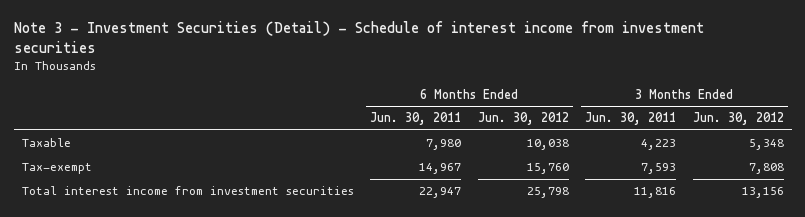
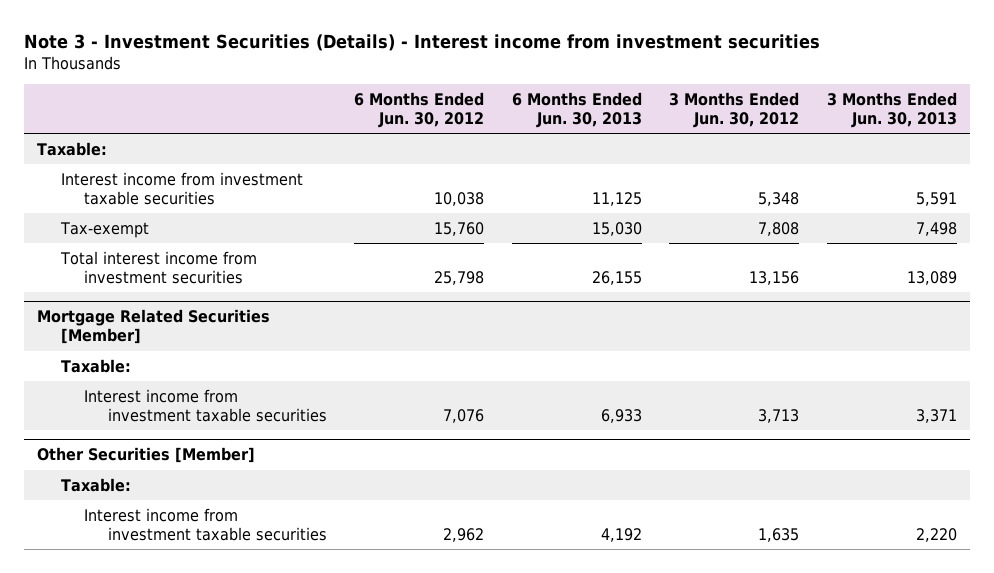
- Note 3 - Investment Securities (Detail) - Schedule of interest income from investment securities
+ Note 3 - Investment Securities (Details) - Interest income from investment securities
- | 6 Months Ended Jun. 30, 2011 | 6 Months Ended Jun. 30, 2012 | 3 Months Ended Jun. 30, 2011 | 3 Months Ended Jun. 30, 2012
+ | 6 Months Ended Jun. 30, 2012 | 6 Months Ended Jun. 30, 2013 | 3 Months Ended Jun. 30, 2012 | 3 Months Ended Jun. 30, 2013
- Taxable | 7,980 | 10,038 | 4,223 | 5,348
+ Taxable:
+ Interest income from investment taxable securities | 10,038 | 11,125 | 5,348 | 5,591
+ Mortgage Related Securities [Member]
+ Taxable:
+ Interest income from investment taxable securities | 7,076 | 6,933 | 3,713 | 3,371
+ Other Securities [Member]
+ Taxable:
+ Interest income from investment taxable securities | 2,962 | 4,192 | 1,635 | 2,220

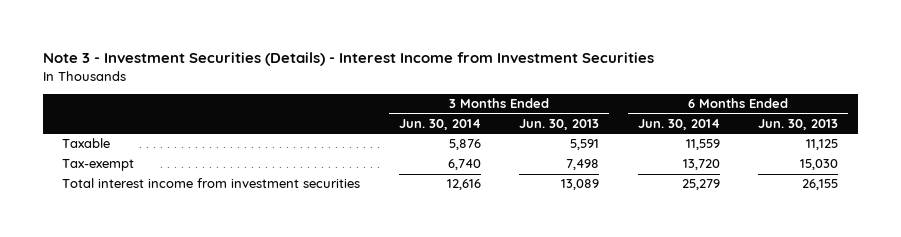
- Note 3 - Investment Securities (Details) - Interest income from investment securities
+ Note 3 - Investment Securities (Details) - Interest Income from Investment Securities
- | 6 Months Ended Jun. 30, 2012 | 6 Months Ended Jun. 30, 2013 | 3 Months Ended Jun. 30, 2012 | 3 Months Ended Jun. 30, 2013
+ | 3 Months Ended Jun. 30, 2014 | 3 Months Ended Jun. 30, 2013 | 6 Months Ended Jun. 30, 2014 | 6 Months Ended Jun. 30, 2013
- Taxable:
- Interest income from investment taxable securities | 10,038 | 11,125 | 5,348 | 5,591
+ Taxable | 5,876 | 5,591 | 11,559 | 11,125
- Mortgage Related Securities [Member]
- Taxable:
- Interest income from investment taxable securities | 7,076 | 6,933 | 3,713 | 3,371
- Other Securities [Member]
- Taxable:
- Interest income from investment taxable securities | 2,962 | 4,192 | 1,635 | 2,220

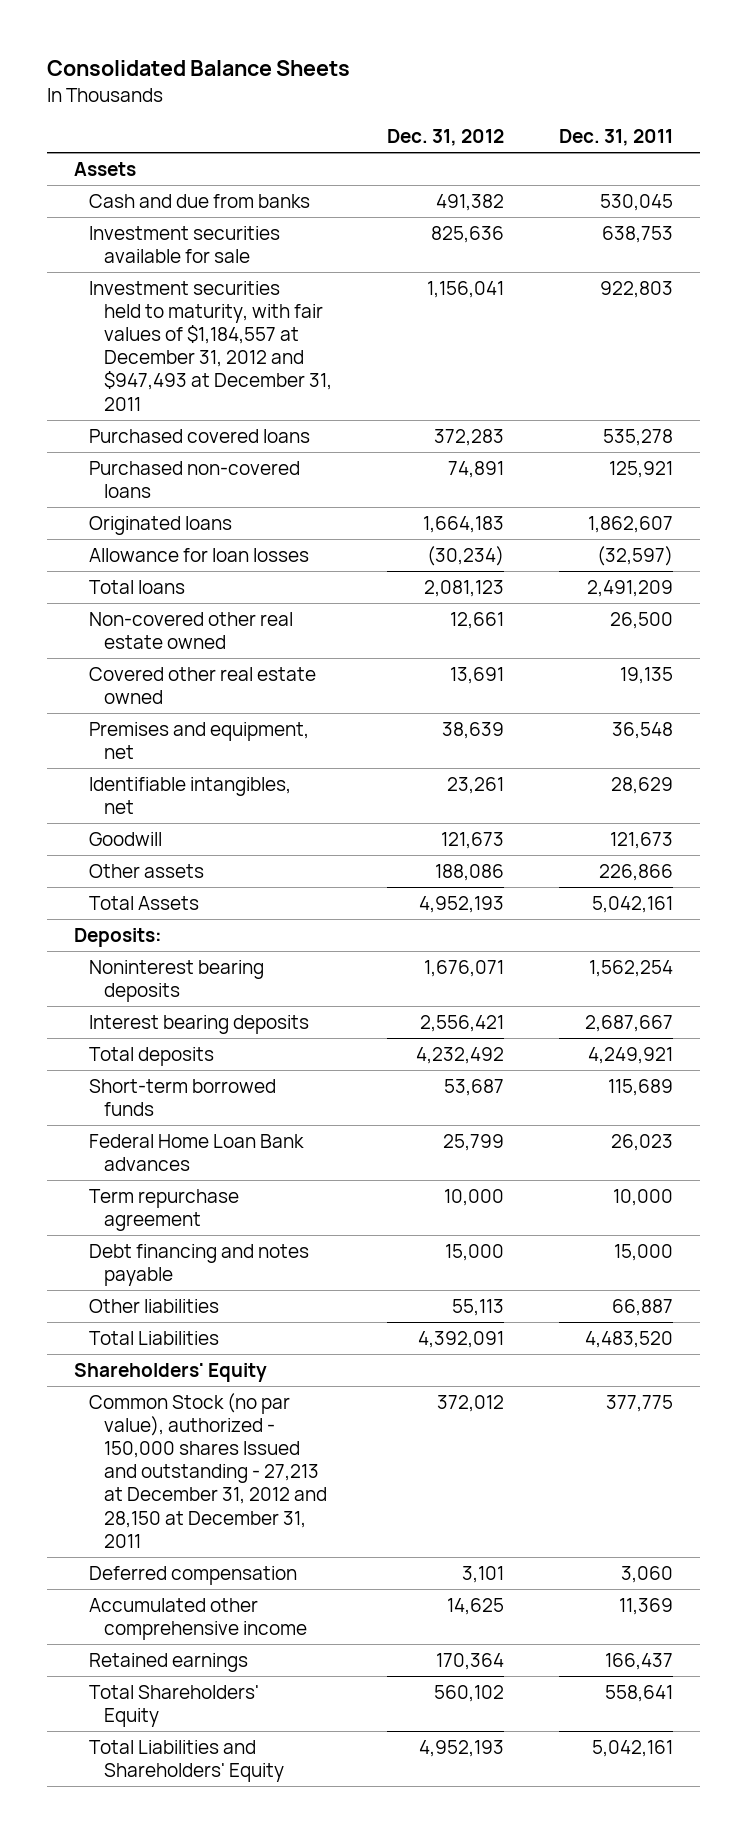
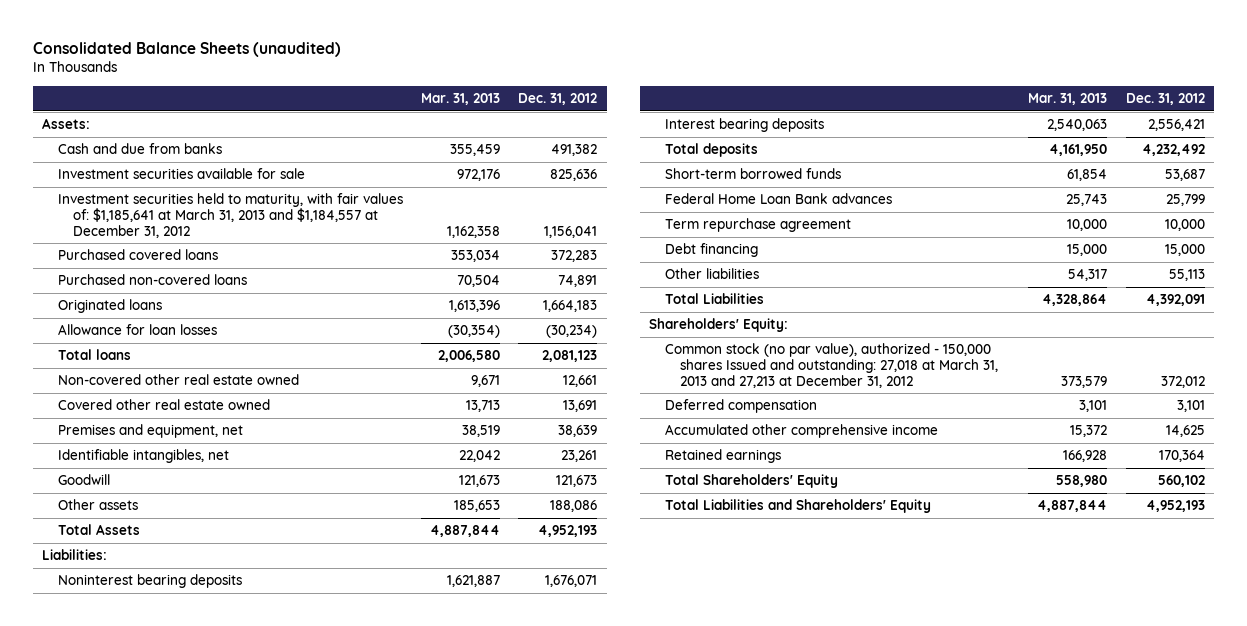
- Consolidated Balance Sheets
+ Consolidated Balance Sheets (unaudited)
- | Dec. 31, 2012 | Dec. 31, 2011
+ | Mar. 31, 2013 | Dec. 31, 2012
- Assets
+ Assets:
- Investment securities held to maturity, with fair values of $1,184,557 at December 31, 2012 and $947,493 at December 31, 2011 | 1,156,041 | 922,803
+ Investment securities held to maturity, with fair values of: $1,185,641 at March 31, 2013 and $1,184,557 at December 31, 2012 | 1,162,358 | 1,156,041
- Deposits:
+ Liabilities:
- Debt financing and notes payable | 15,000 | 15,000
+ Debt financing | 15,000 | 15,000
- Shareholders' Equity
- Common Stock (no par value), authorized - 150,000 shares Issued and outstanding - 27,213 at December 31, 2012 and 28,150 at December 31, 2011 | 372,012 | 377,775
+ Shareholders' Equity:
+ Common stock (no par value), authorized - 150,000 shares Issued and outstanding: 27,018 at March 31, 2013 and 27,213 at December 31, 2012 | 373,579 | 372,012

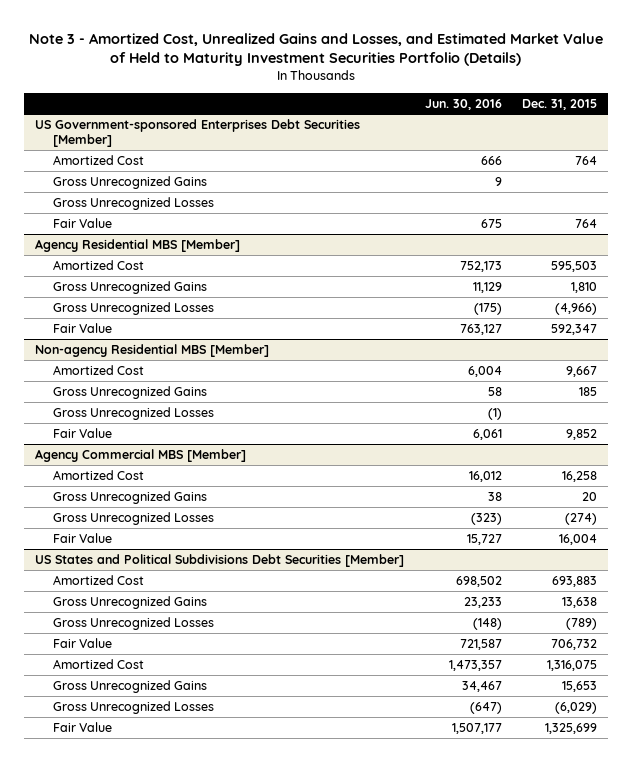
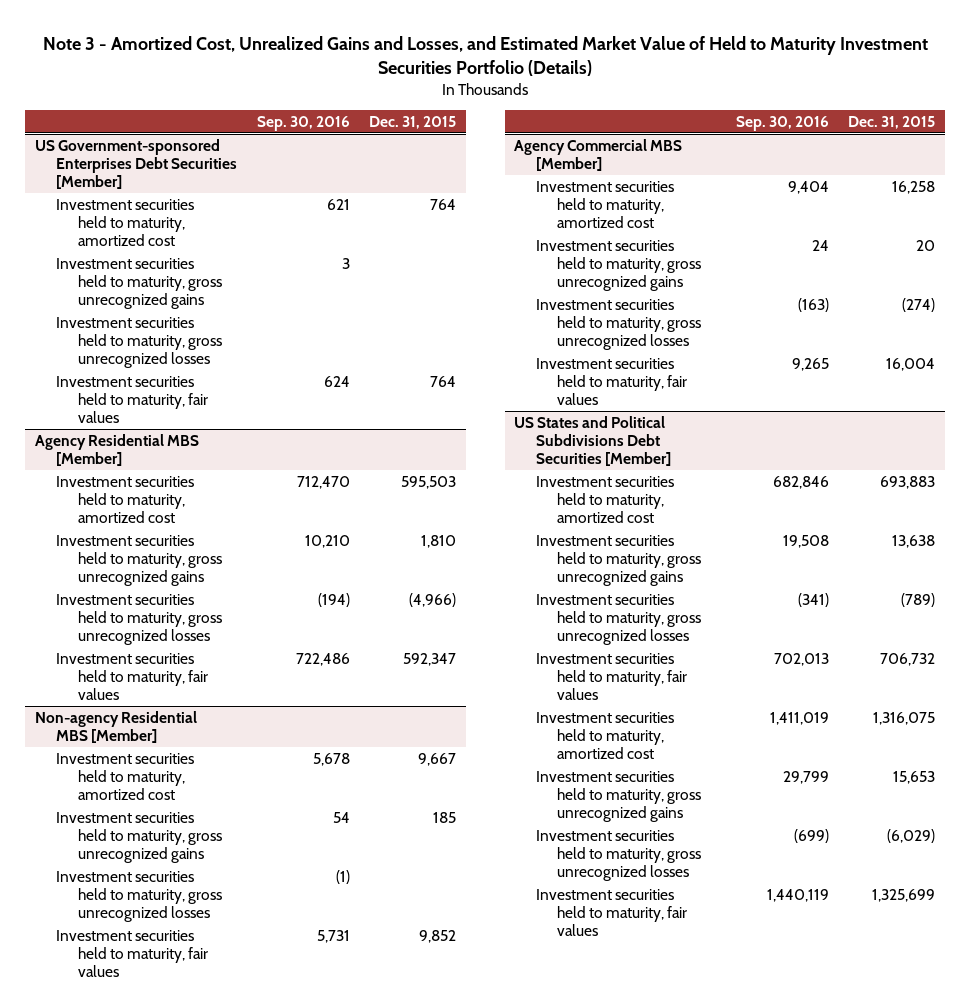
- | Jun. 30, 2016 | Dec. 31, 2015
+ | Sep. 30, 2016 | Dec. 31, 2015
@ US Government-sponsored Enterprises Debt Securities [Member]
- Amortized Cost | 666 | 764
- Gross Unrecognized Gains | 9 |
- Gross Unrecognized Losses
- Fair Value | 675 | 764
+ Investment securities held to maturity, amortized cost | 621 | 764
+ Investment securities held to maturity, gross unrecognized gains | 3 |
+ Investment securities held to maturity, gross unrecognized losses
+ Investment securities held to maturity, fair values | 624 | 764
@ Agency Residential MBS [Member]
- Amortized Cost | 752,173 | 595,503
- Gross Unrecognized Gains | 11,129 | 1,810
- Gross Unrecognized Losses | (175) | (4,966)
- Fair Value | 763,127 | 592,347
+ Investment securities held to maturity, amortized cost | 712,470 | 595,503
+ Investment securities held to maturity, gross unrecognized gains | 10,210 | 1,810
+ Investment securities held to maturity, gross unrecognized losses | (194) | (4,966)
+ Investment securities held to maturity, fair values | 722,486 | 592,347
@ Non-agency Residential MBS [Member]
- Amortized Cost | 6,004 | 9,667
- Gross Unrecognized Gains | 58 | 185
- Gross Unrecognized Losses | (1) |
- Fair Value | 6,061 | 9,852
+ Investment securities held to maturity, amortized cost | 5,678 | 9,667
+ Investment securities held to maturity, gross unrecognized gains | 54 | 185
+ Investment securities held to maturity, gross unrecognized losses | (1) |
+ Investment securities held to maturity, fair values | 5,731 | 9,852
@ Agency Commercial MBS [Member]
- Amortized Cost | 16,012 | 16,258
- Gross Unrecognized Gains | 38 | 20
- Gross Unrecognized Losses | (323) | (274)
- Fair Value | 15,727 | 16,004
+ Investment securities held to maturity, amortized cost | 9,404 | 16,258
+ Investment securities held to maturity, gross unrecognized gains | 24 | 20
+ Investment securities held to maturity, gross unrecognized losses | (163) | (274)
+ Investment securities held to maturity, fair values | 9,265 | 16,004
@ US States and Political Subdivisions Debt Securities [Member]
- Amortized Cost | 698,502 | 693,883
- Gross Unrecognized Gains | 23,233 | 13,638
- Gross Unrecognized Losses | (148) | (789)
- Fair Value | 721,587 | 706,732
- Amortized Cost | 1,473,357 | 1,316,075
- Gross Unrecognized Gains | 34,467 | 15,653
- Gross Unrecognized Losses | (647) | (6,029)
- Fair Value | 1,507,177 | 1,325,699
+ Investment securities held to maturity, amortized cost | 682,846 | 693,883
+ Investment securities held to maturity, gross unrecognized gains | 19,508 | 13,638
+ Investment securities held to maturity, gross unrecognized losses | (341) | (789)
+ Investment securities held to maturity, fair values | 702,013 | 706,732
+ Investment securities held to maturity, amortized cost | 1,411,019 | 1,316,075
+ Investment securities held to maturity, gross unrecognized gains | 29,799 | 15,653
+ Investment securities held to maturity, gross unrecognized losses | (699) | (6,029)
+ Investment securities held to maturity, fair values | 1,440,119 | 1,325,699

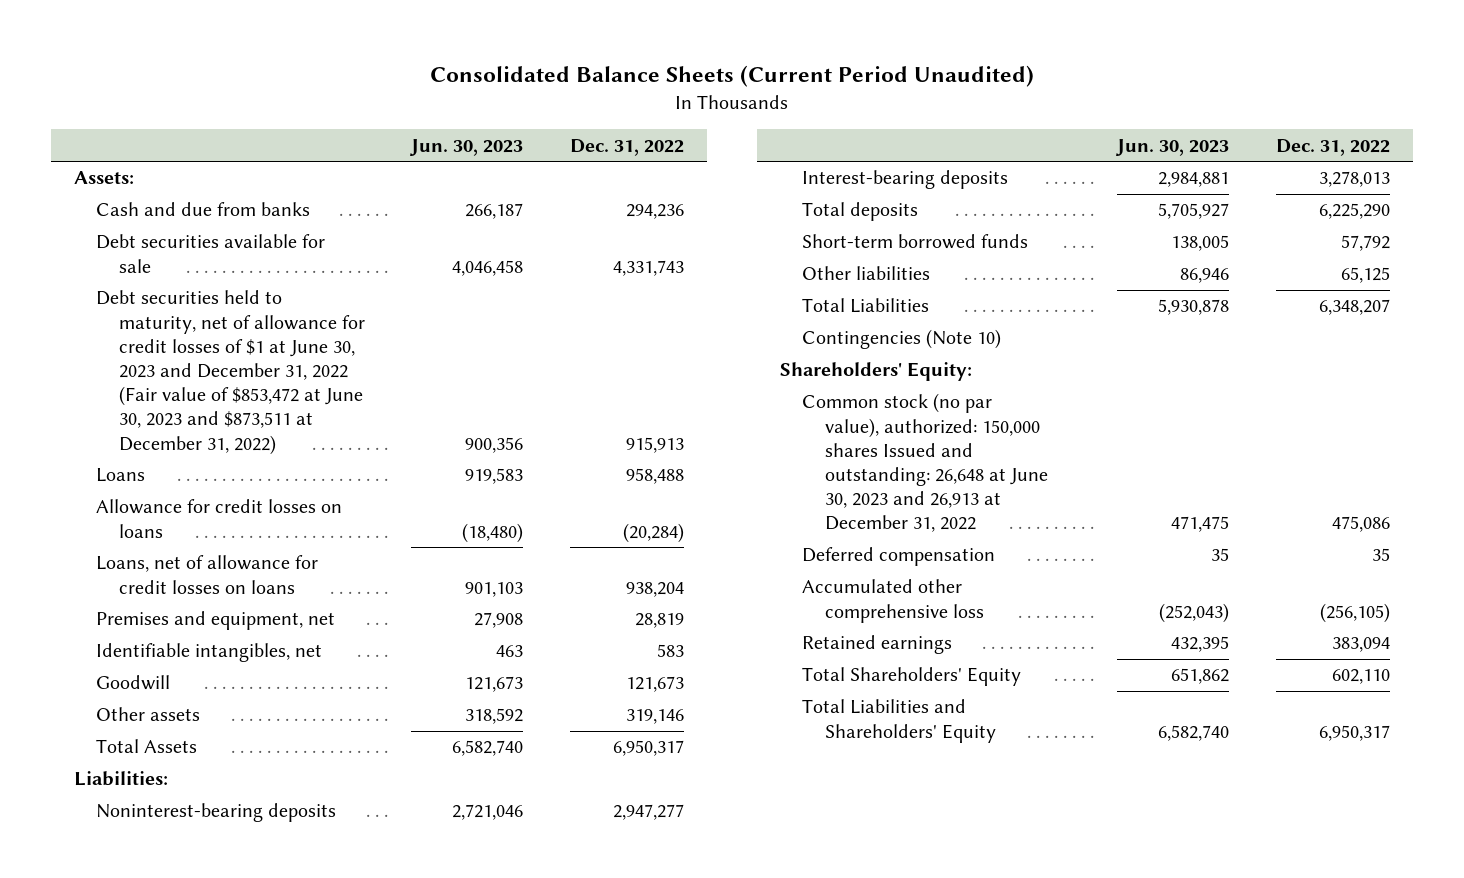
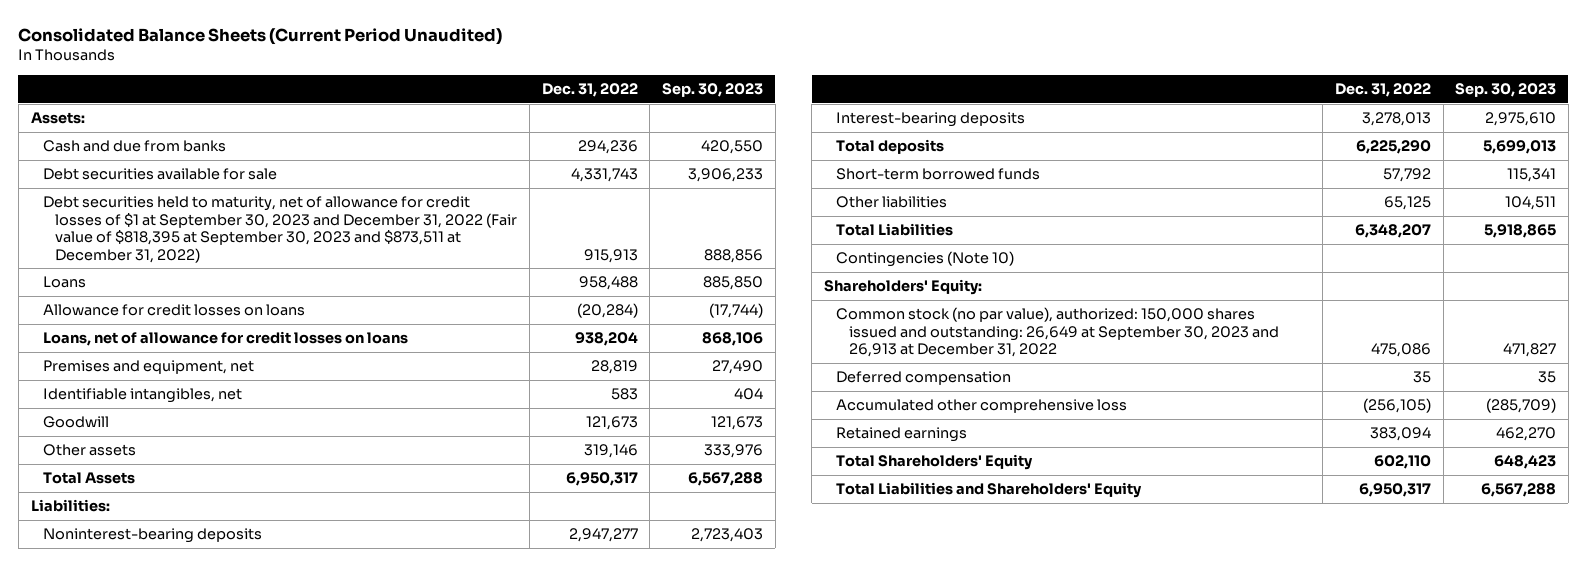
- | Jun. 30, 2023 | Dec. 31, 2022
+ | Dec. 31, 2022 | Sep. 30, 2023
- Debt securities held to maturity, net of allowance for credit losses of $1 at June 30, 2023 and December 31, 2022 (Fair value of $853,472 at June 30, 2023 and $873,511 at December 31, 2022) | 900,356 | 915,913
+ Debt securities held to maturity, net of allowance for credit losses of $1 at September 30, 2023 and December 31, 2022 (Fair value of $818,395 at September 30, 2023 and $873,511 at December 31, 2022) | 915,913 | 888,856
- Common stock (no par value), authorized: 150,000 shares Issued and outstanding: 26,648 at June 30, 2023 and 26,913 at December 31, 2022 | 471,475 | 475,086
+ Common stock (no par value), authorized: 150,000 shares issued and outstanding: 26,649 at September 30, 2023 and 26,913 at December 31, 2022 | 475,086 | 471,827

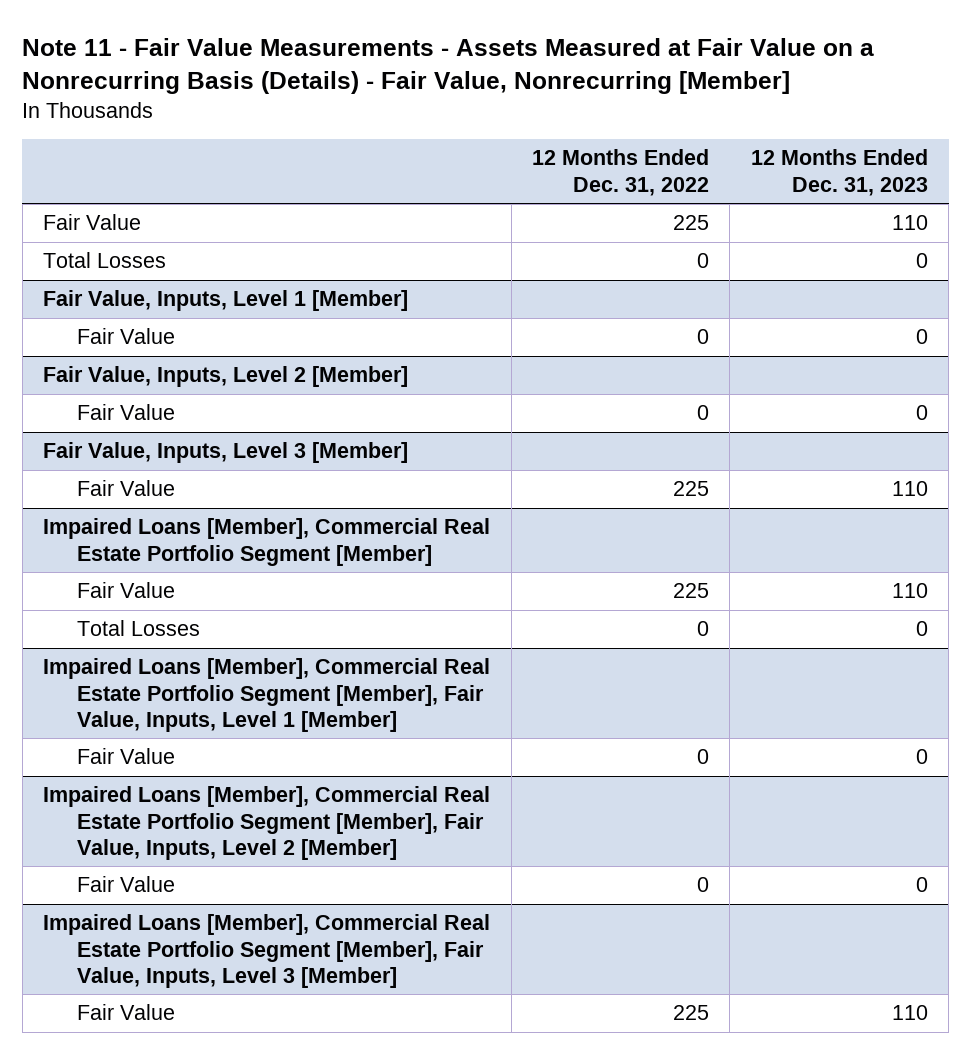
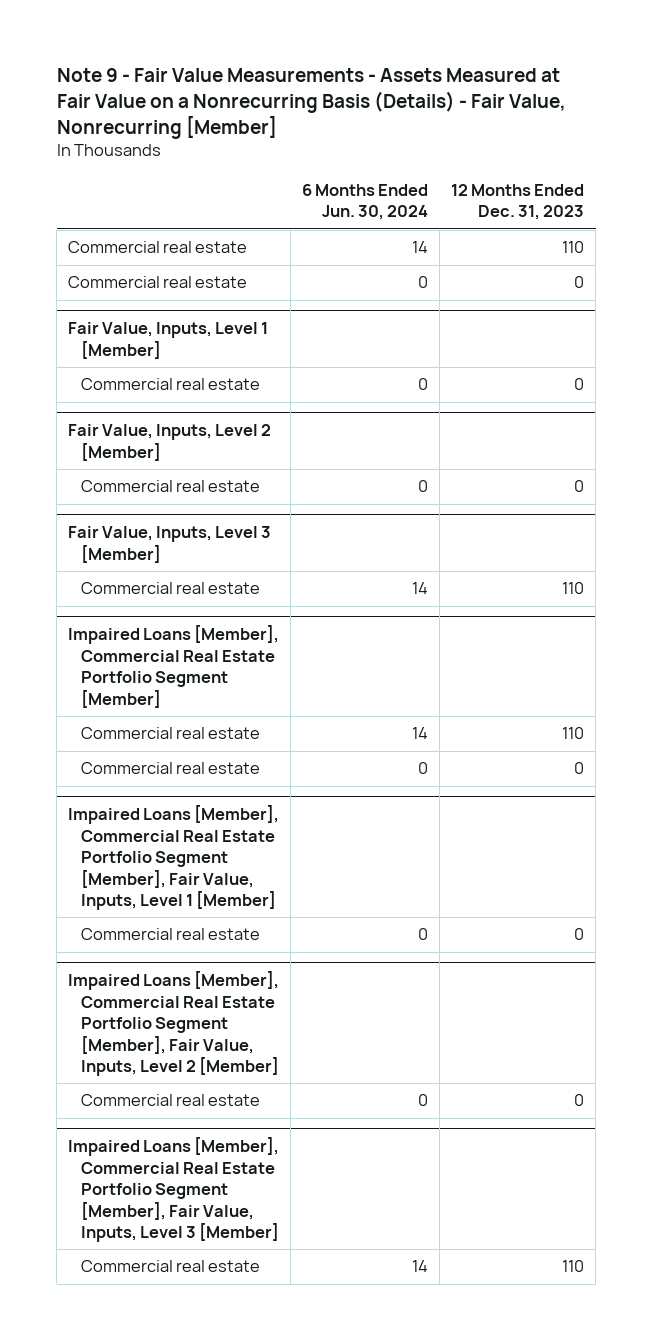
- Note 11 - Fair Value Measurements - Assets Measured at Fair Value on a Nonrecurring Basis (Details) - Fair Value, Nonrecurring [Member]
+ Note 9 - Fair Value Measurements - Assets Measured at Fair Value on a Nonrecurring Basis (Details) - Fair Value, Nonrecurring [Member]
- | 12 Months Ended Dec. 31, 2022 | 12 Months Ended Dec. 31, 2023
+ | 6 Months Ended Jun. 30, 2024 | 12 Months Ended Dec. 31, 2023
- Fair Value | 225 | 110
- Total Losses | 0 | 0
+ Commercial real estate | 14 | 110
+ Commercial real estate | 0 | 0
@ Fair Value, Inputs, Level 1 [Member]
- Fair Value | 0 | 0
+ Commercial real estate | 0 | 0
@ Fair Value, Inputs, Level 2 [Member]
- Fair Value | 0 | 0
+ Commercial real estate | 0 | 0
@ Fair Value, Inputs, Level 3 [Member]
- Fair Value | 225 | 110
+ Commercial real estate | 14 | 110
@ Impaired Loans [Member], Commercial Real Estate Portfolio Segment [Member]
- Fair Value | 225 | 110
- Total Losses | 0 | 0
+ Commercial real estate | 14 | 110
+ Commercial real estate | 0 | 0
@ Impaired Loans [Member], Commercial Real Estate Portfolio Segment [Member], Fair Value, Inputs, Level 1 [Member]
- Fair Value | 0 | 0
+ Commercial real estate | 0 | 0
@ Impaired Loans [Member], Commercial Real Estate Portfolio Segment [Member], Fair Value, Inputs, Level 2 [Member]
- Fair Value | 0 | 0
+ Commercial real estate | 0 | 0
@ Impaired Loans [Member], Commercial Real Estate Portfolio Segment [Member], Fair Value, Inputs, Level 3 [Member]
- Fair Value | 225 | 110
+ Commercial real estate | 14 | 110

